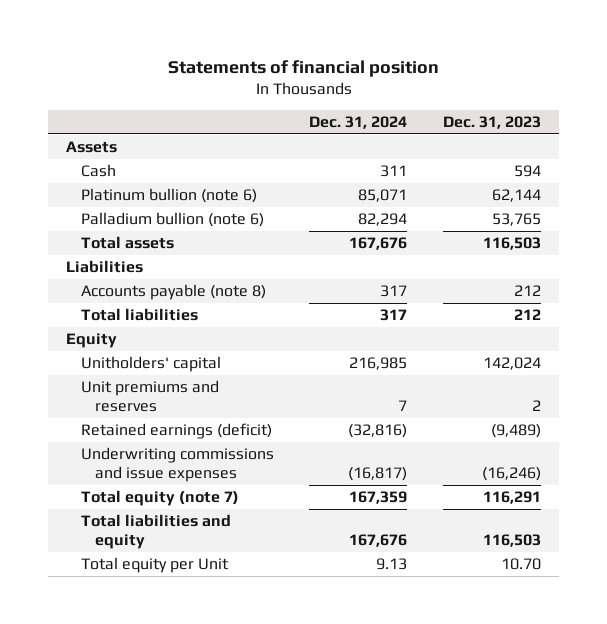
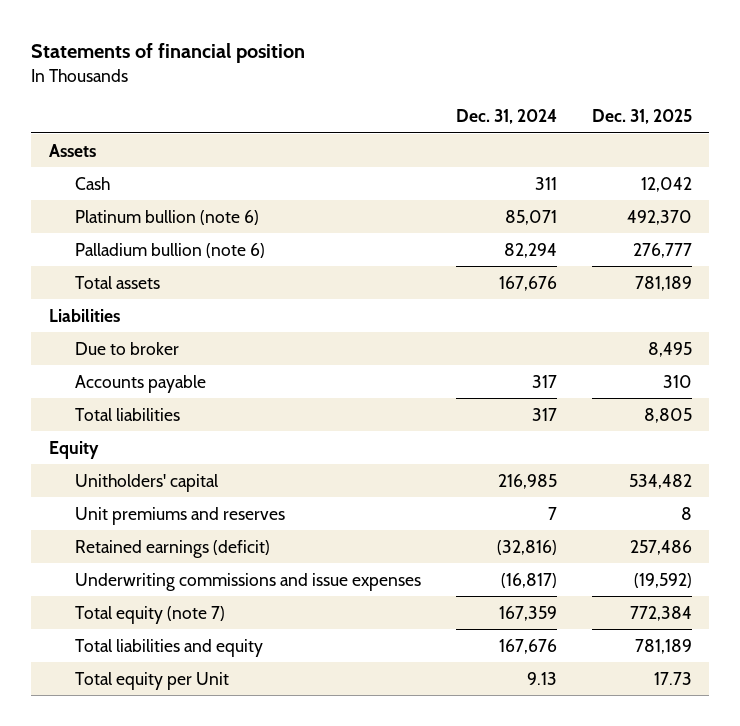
- | Dec. 31, 2024 | Dec. 31, 2023
+ | Dec. 31, 2024 | Dec. 31, 2025
- Accounts payable (note 8) | 317 | 212
+ Due to broker | | 8,495
+ Accounts payable | 317 | 310

